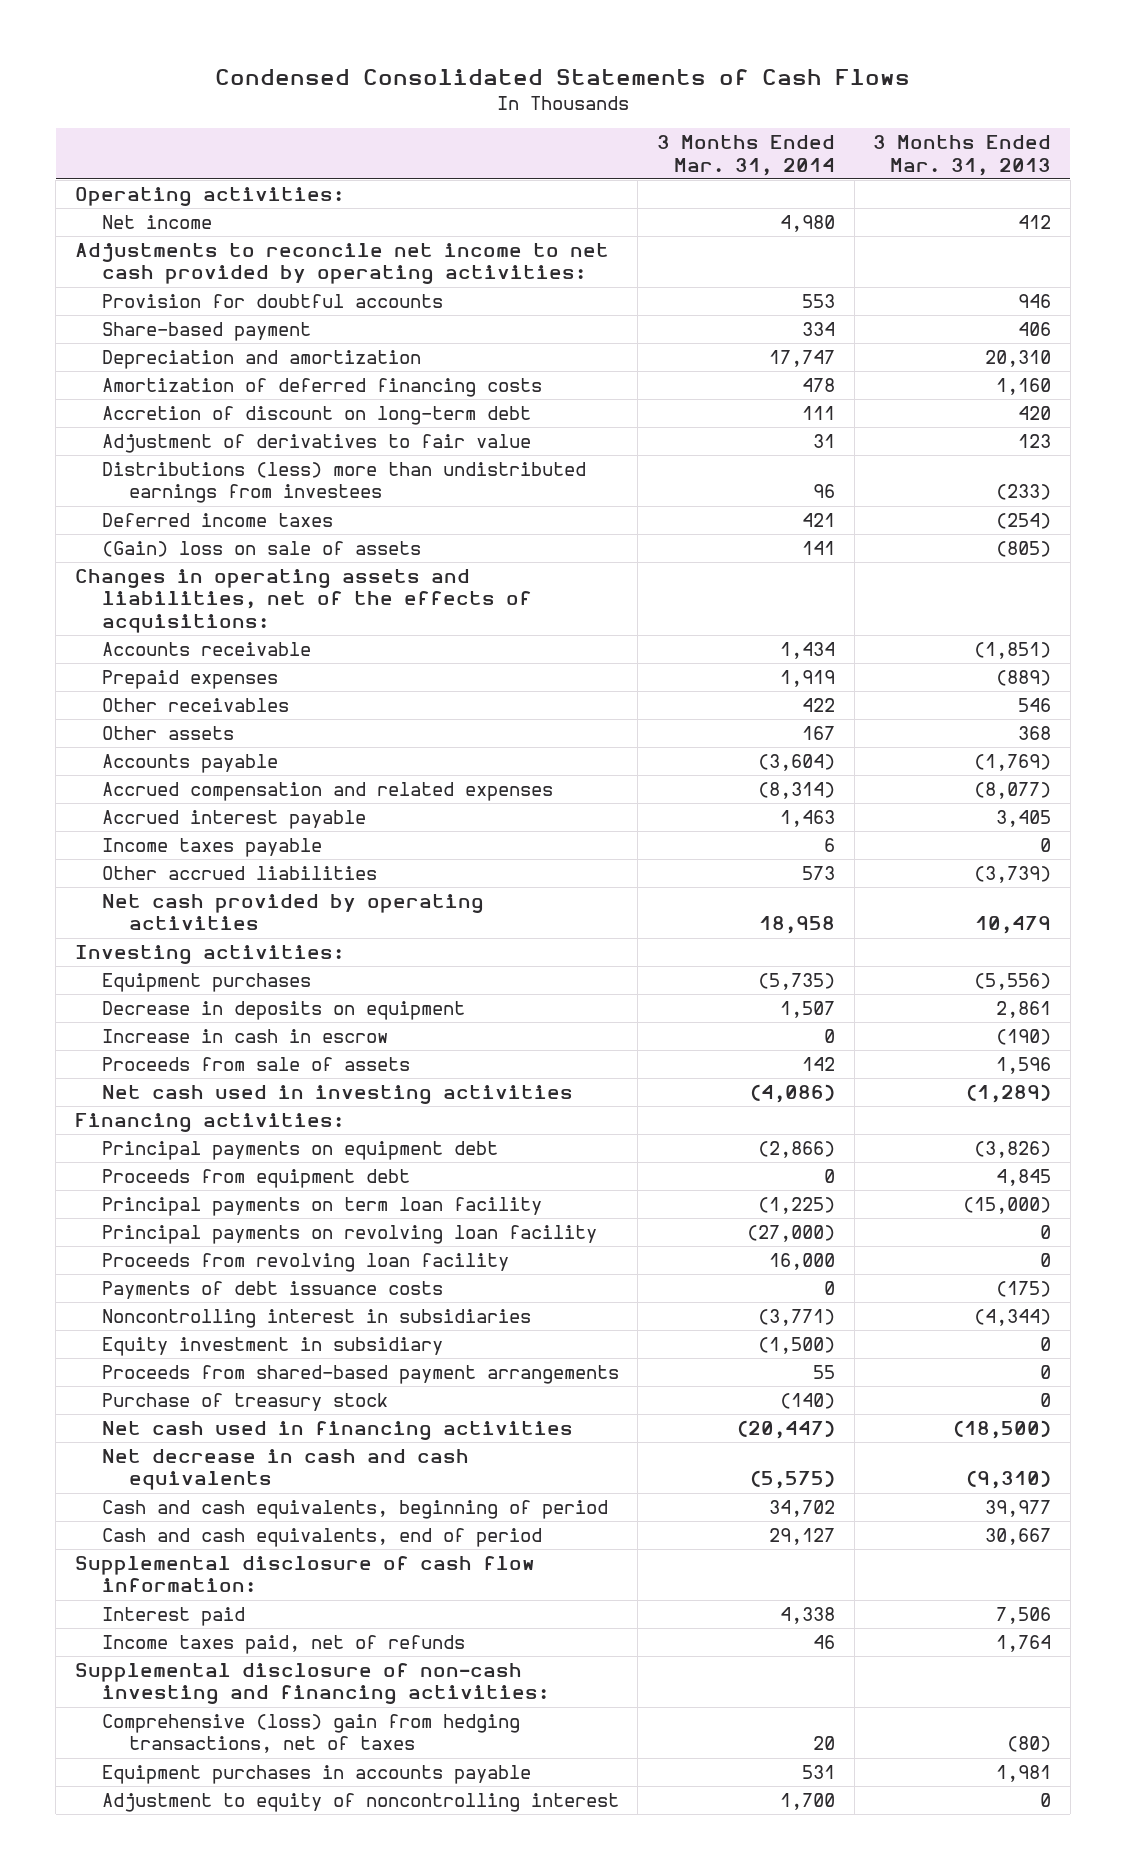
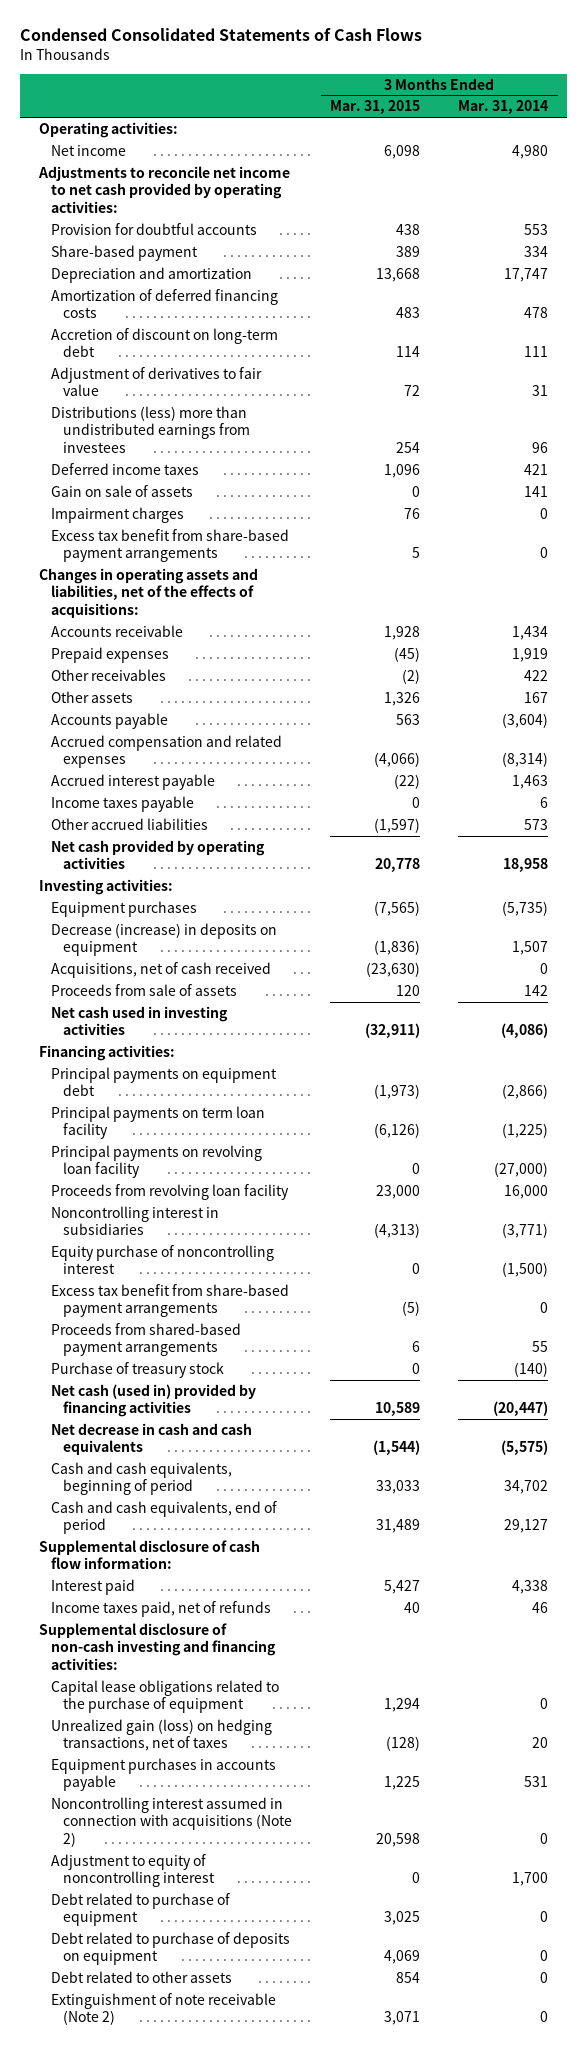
- | 3 Months Ended Mar. 31, 2014 | 3 Months Ended Mar. 31, 2013
+ | 3 Months Ended Mar. 31, 2015 | 3 Months Ended Mar. 31, 2014
- (Gain) loss on sale of assets | 141 | (805)
+ Gain on sale of assets | 0 | 141
+ Impairment charges | 76 | 0
+ Excess tax benefit from share-based payment arrangements | 5 | 0
- Decrease in deposits on equipment | 1,507 | 2,861
- Increase in cash in escrow | 0 | (190)
+ Decrease (increase) in deposits on equipment | (1,836) | 1,507
+ Acquisitions, net of cash received | (23,630) | 0
- Proceeds from equipment debt | 0 | 4,845
- Payments of debt issuance costs | 0 | (175)
- Equity investment in subsidiary | (1,500) | 0
+ Equity purchase of noncontrolling interest | 0 | (1,500)
+ Excess tax benefit from share-based payment arrangements | (5) | 0
- Net cash used in financing activities | (20,447) | (18,500)
+ Net cash (used in) provided by financing activities | 10,589 | (20,447)
- Comprehensive (loss) gain from hedging transactions, net of taxes | 20 | (80)
+ Capital lease obligations related to the purchase of equipment | 1,294 | 0
+ Unrealized gain (loss) on hedging transactions, net of taxes | (128) | 20
+ Noncontrolling interest assumed in connection with acquisitions (Note 2) | 20,598 | 0
+ Debt related to purchase of equipment | 3,025 | 0
+ Debt related to purchase of deposits on equipment | 4,069 | 0
+ Debt related to other assets | 854 | 0
+ Extinguishment of note receivable (Note 2) | 3,071 | 0

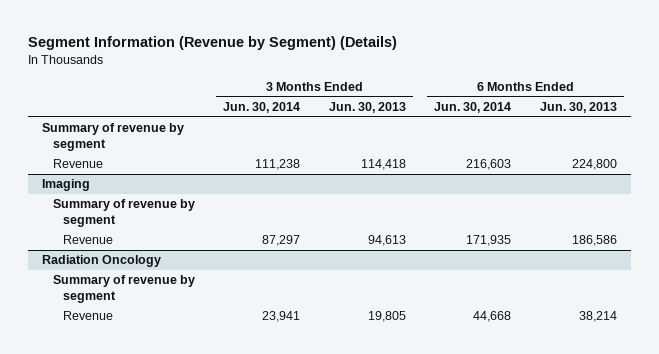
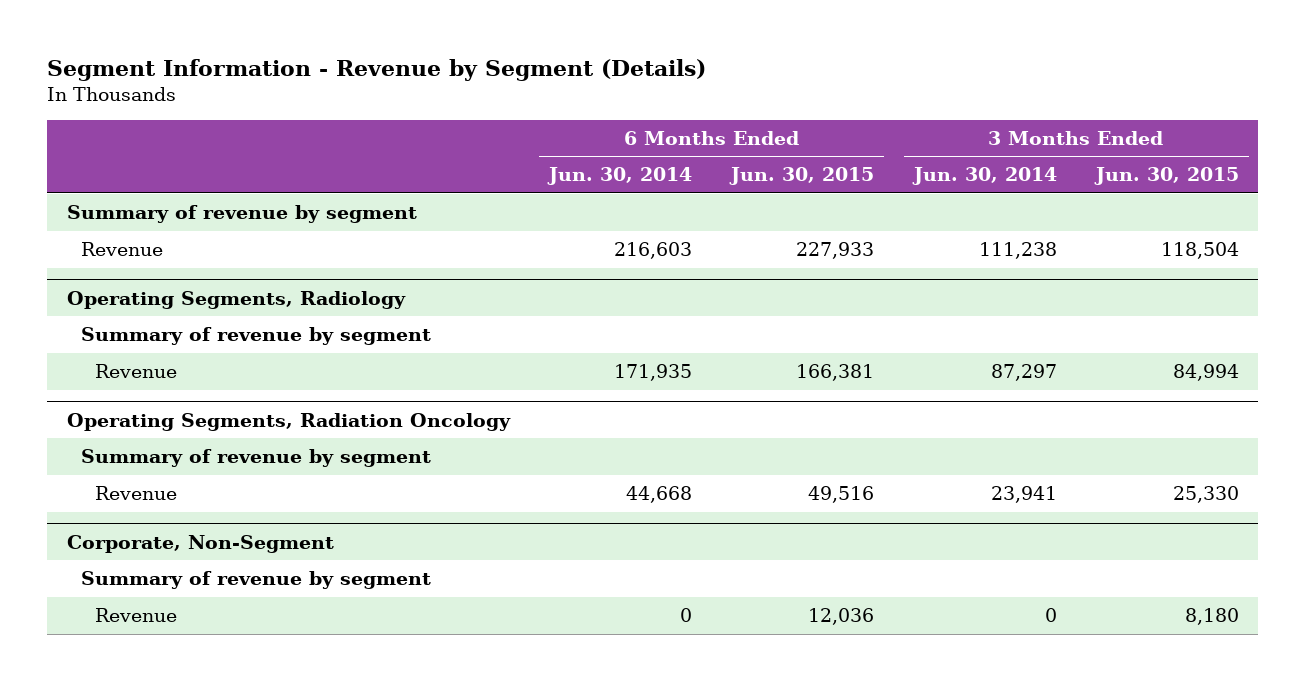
- Segment Information (Revenue by Segment) (Details)
+ Segment Information - Revenue by Segment (Details)
- | 3 Months Ended Jun. 30, 2014 | 3 Months Ended Jun. 30, 2013 | 6 Months Ended Jun. 30, 2014 | 6 Months Ended Jun. 30, 2013
+ | 6 Months Ended Jun. 30, 2014 | 6 Months Ended Jun. 30, 2015 | 3 Months Ended Jun. 30, 2014 | 3 Months Ended Jun. 30, 2015
- Imaging
+ Operating Segments, Radiology
- Radiation Oncology
+ Operating Segments, Radiation Oncology
+ Corporate, Non-Segment
+ Summary of revenue by segment
+ Revenue | 0 | 12,036 | 0 | 8,180

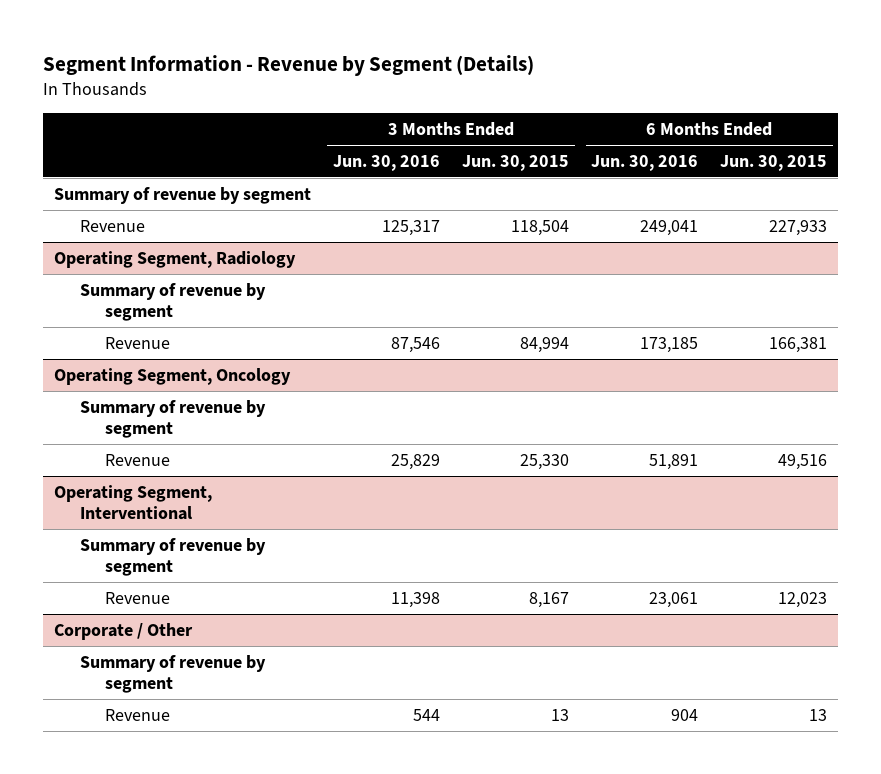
- | 6 Months Ended Jun. 30, 2014 | 6 Months Ended Jun. 30, 2015 | 3 Months Ended Jun. 30, 2014 | 3 Months Ended Jun. 30, 2015
+ | 3 Months Ended Jun. 30, 2016 | 3 Months Ended Jun. 30, 2015 | 6 Months Ended Jun. 30, 2016 | 6 Months Ended Jun. 30, 2015
- Operating Segments, Radiology
+ Operating Segment, Radiology
- Operating Segments, Radiation Oncology
+ Operating Segment, Oncology
- Corporate, Non-Segment
+ Operating Segment, Interventional
- Revenue | 0 | 12,036 | 0 | 8,180
+ Revenue | 11,398 | 8,167 | 23,061 | 12,023
+ Corporate / Other
+ Summary of revenue by segment
+ Revenue | 544 | 13 | 904 | 13

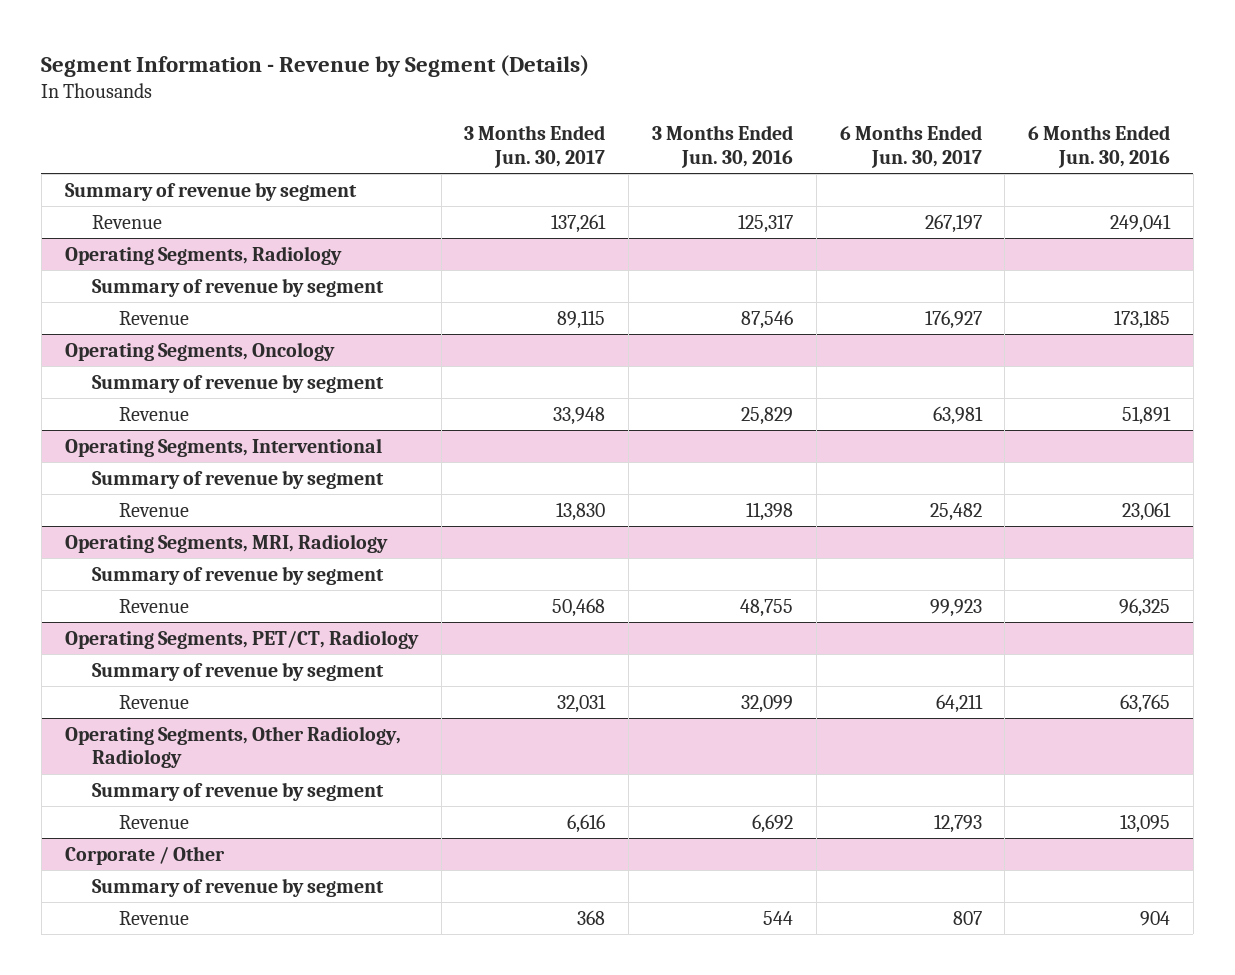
- | 3 Months Ended Jun. 30, 2016 | 3 Months Ended Jun. 30, 2015 | 6 Months Ended Jun. 30, 2016 | 6 Months Ended Jun. 30, 2015
+ | 3 Months Ended Jun. 30, 2017 | 3 Months Ended Jun. 30, 2016 | 6 Months Ended Jun. 30, 2017 | 6 Months Ended Jun. 30, 2016
- Operating Segment, Radiology
+ Operating Segments, Radiology
- Operating Segment, Oncology
+ Operating Segments, Oncology
- Operating Segment, Interventional
+ Operating Segments, Interventional
+ Operating Segments, MRI, Radiology
+ Summary of revenue by segment
+ Revenue | 50,468 | 48,755 | 99,923 | 96,325
+ Operating Segments, PET/CT, Radiology
+ Summary of revenue by segment
+ Revenue | 32,031 | 32,099 | 64,211 | 63,765
+ Operating Segments, Other Radiology, Radiology
+ Summary of revenue by segment
+ Revenue | 6,616 | 6,692 | 12,793 | 13,095

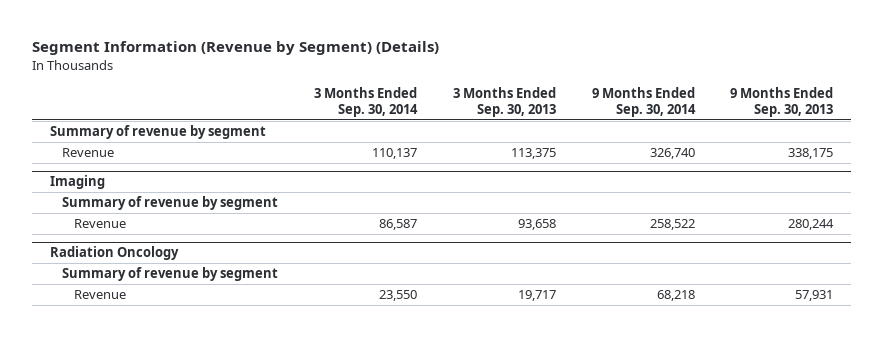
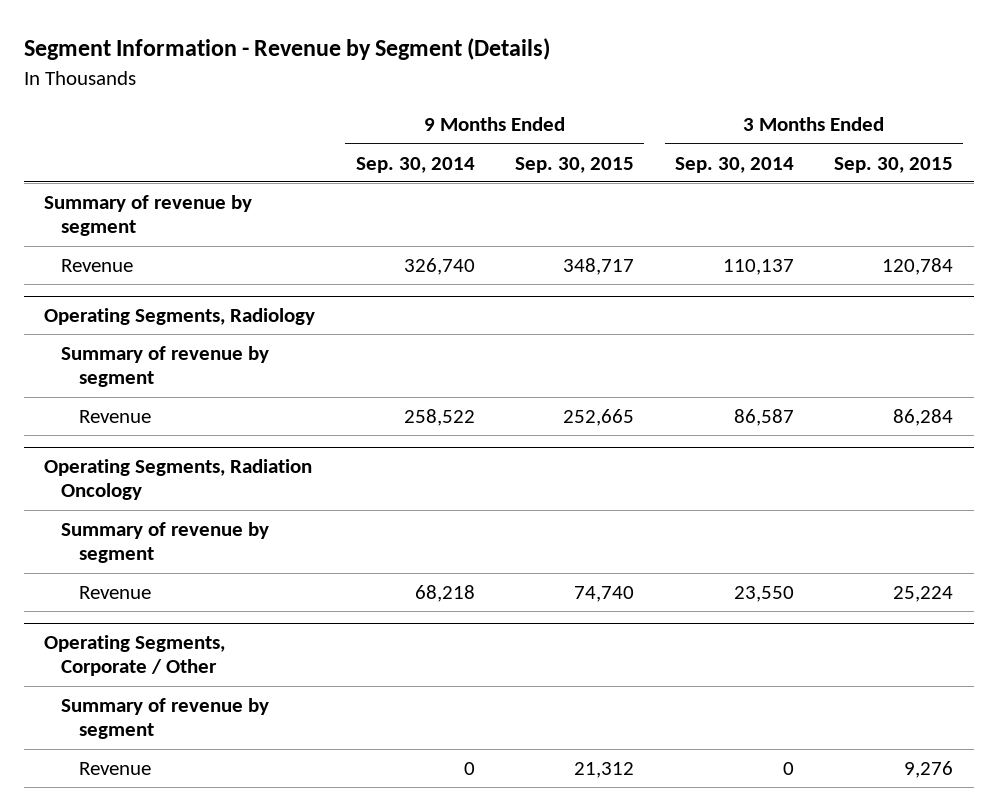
- Segment Information (Revenue by Segment) (Details)
+ Segment Information - Revenue by Segment (Details)
- | 3 Months Ended Sep. 30, 2014 | 3 Months Ended Sep. 30, 2013 | 9 Months Ended Sep. 30, 2014 | 9 Months Ended Sep. 30, 2013
+ | 9 Months Ended Sep. 30, 2014 | 9 Months Ended Sep. 30, 2015 | 3 Months Ended Sep. 30, 2014 | 3 Months Ended Sep. 30, 2015
- Imaging
+ Operating Segments, Radiology
- Radiation Oncology
+ Operating Segments, Radiation Oncology
+ Operating Segments, Corporate / Other
+ Summary of revenue by segment
+ Revenue | 0 | 21,312 | 0 | 9,276

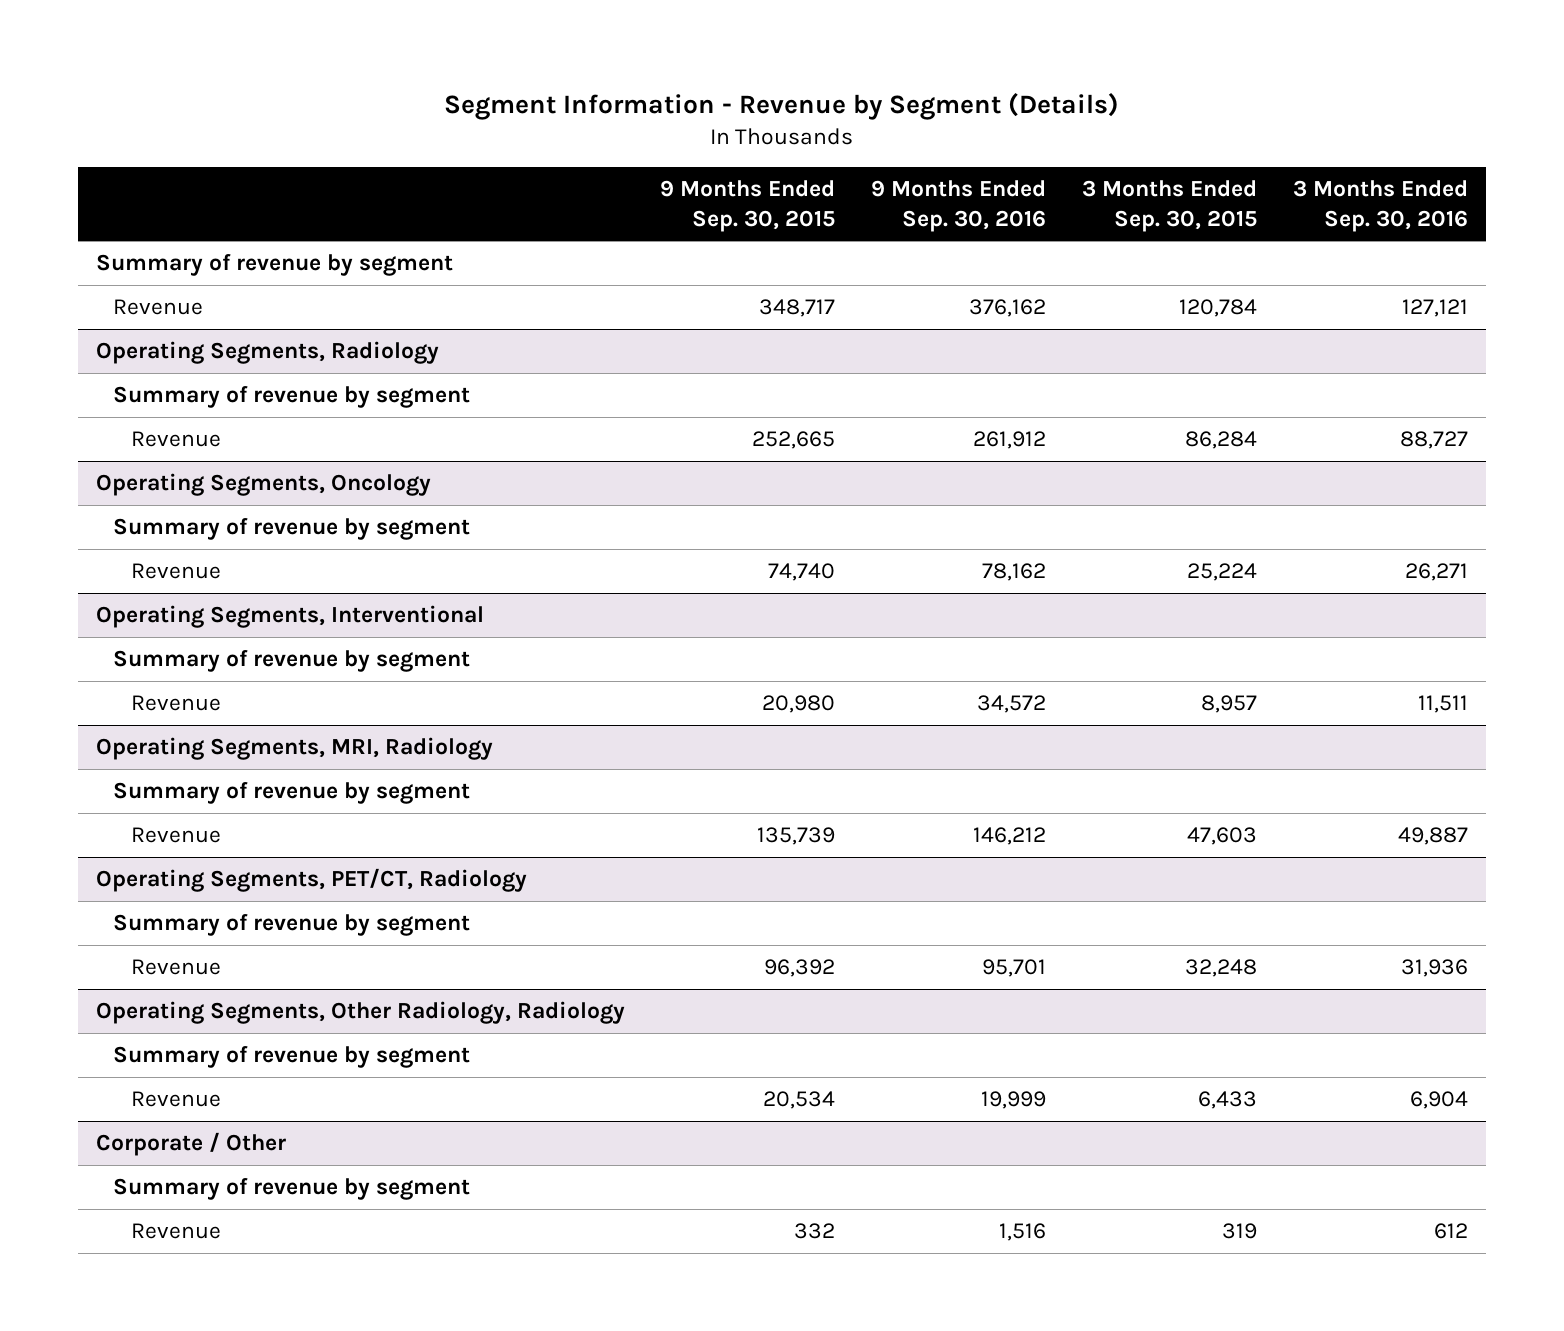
- | 9 Months Ended Sep. 30, 2014 | 9 Months Ended Sep. 30, 2015 | 3 Months Ended Sep. 30, 2014 | 3 Months Ended Sep. 30, 2015
+ | 9 Months Ended Sep. 30, 2015 | 9 Months Ended Sep. 30, 2016 | 3 Months Ended Sep. 30, 2015 | 3 Months Ended Sep. 30, 2016
- Operating Segments, Radiation Oncology
+ Operating Segments, Oncology
- Operating Segments, Corporate / Other
+ Operating Segments, Interventional
- Revenue | 0 | 21,312 | 0 | 9,276
+ Revenue | 20,980 | 34,572 | 8,957 | 11,511
+ Operating Segments, MRI, Radiology
+ Summary of revenue by segment
+ Revenue | 135,739 | 146,212 | 47,603 | 49,887
+ Operating Segments, PET/CT, Radiology
+ Summary of revenue by segment
+ Revenue | 96,392 | 95,701 | 32,248 | 31,936
+ Operating Segments, Other Radiology, Radiology
+ Summary of revenue by segment
+ Revenue | 20,534 | 19,999 | 6,433 | 6,904
+ Corporate / Other
+ Summary of revenue by segment
+ Revenue | 332 | 1,516 | 319 | 612

